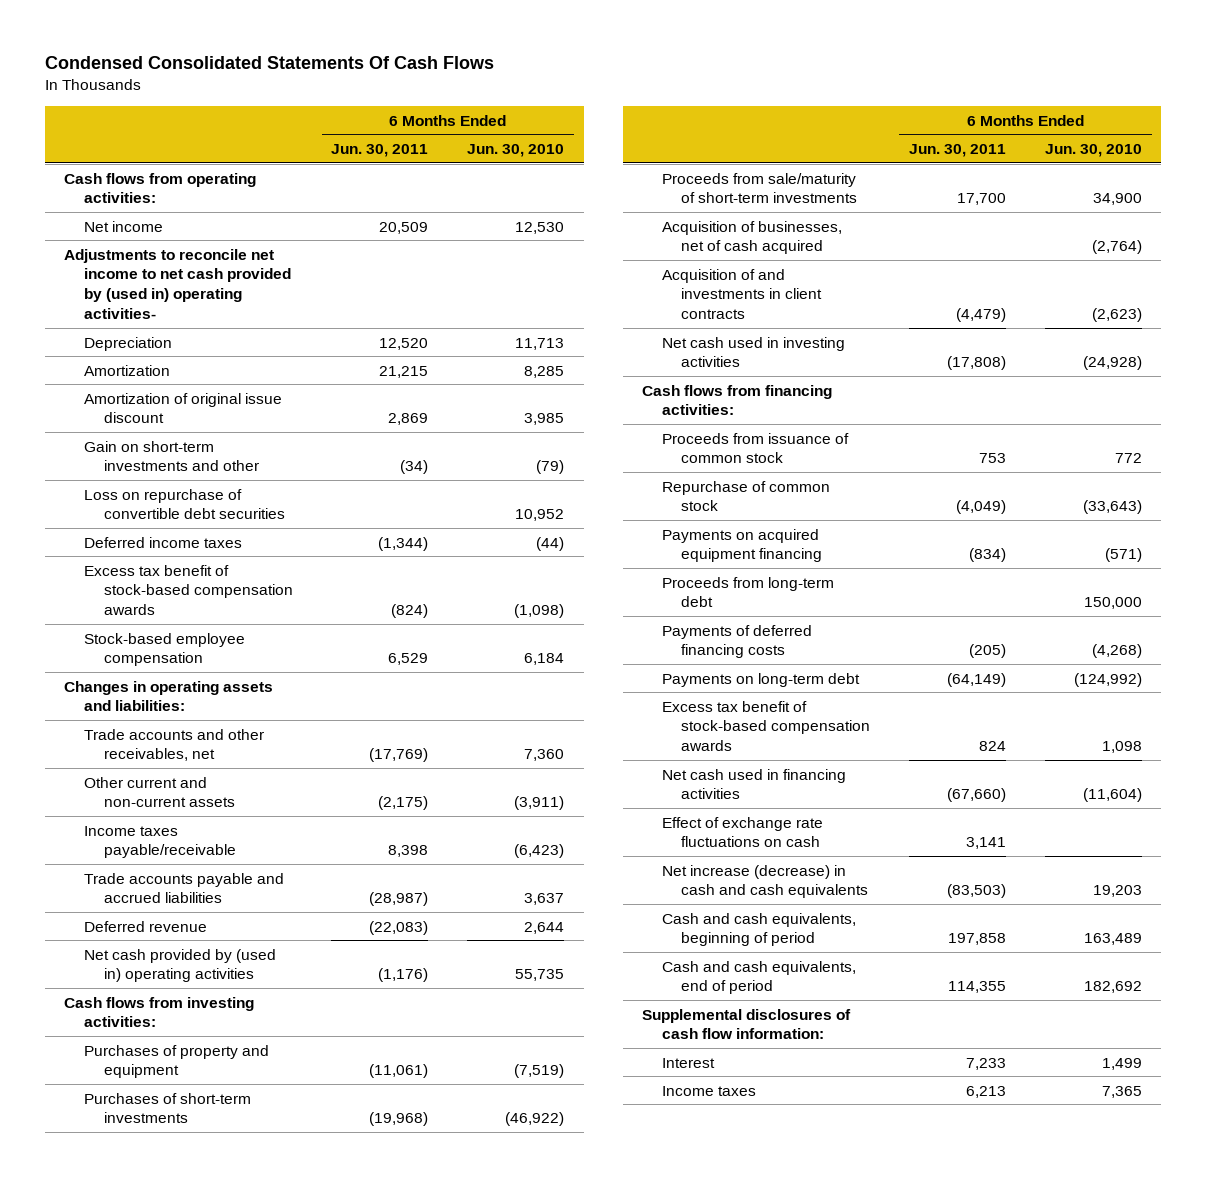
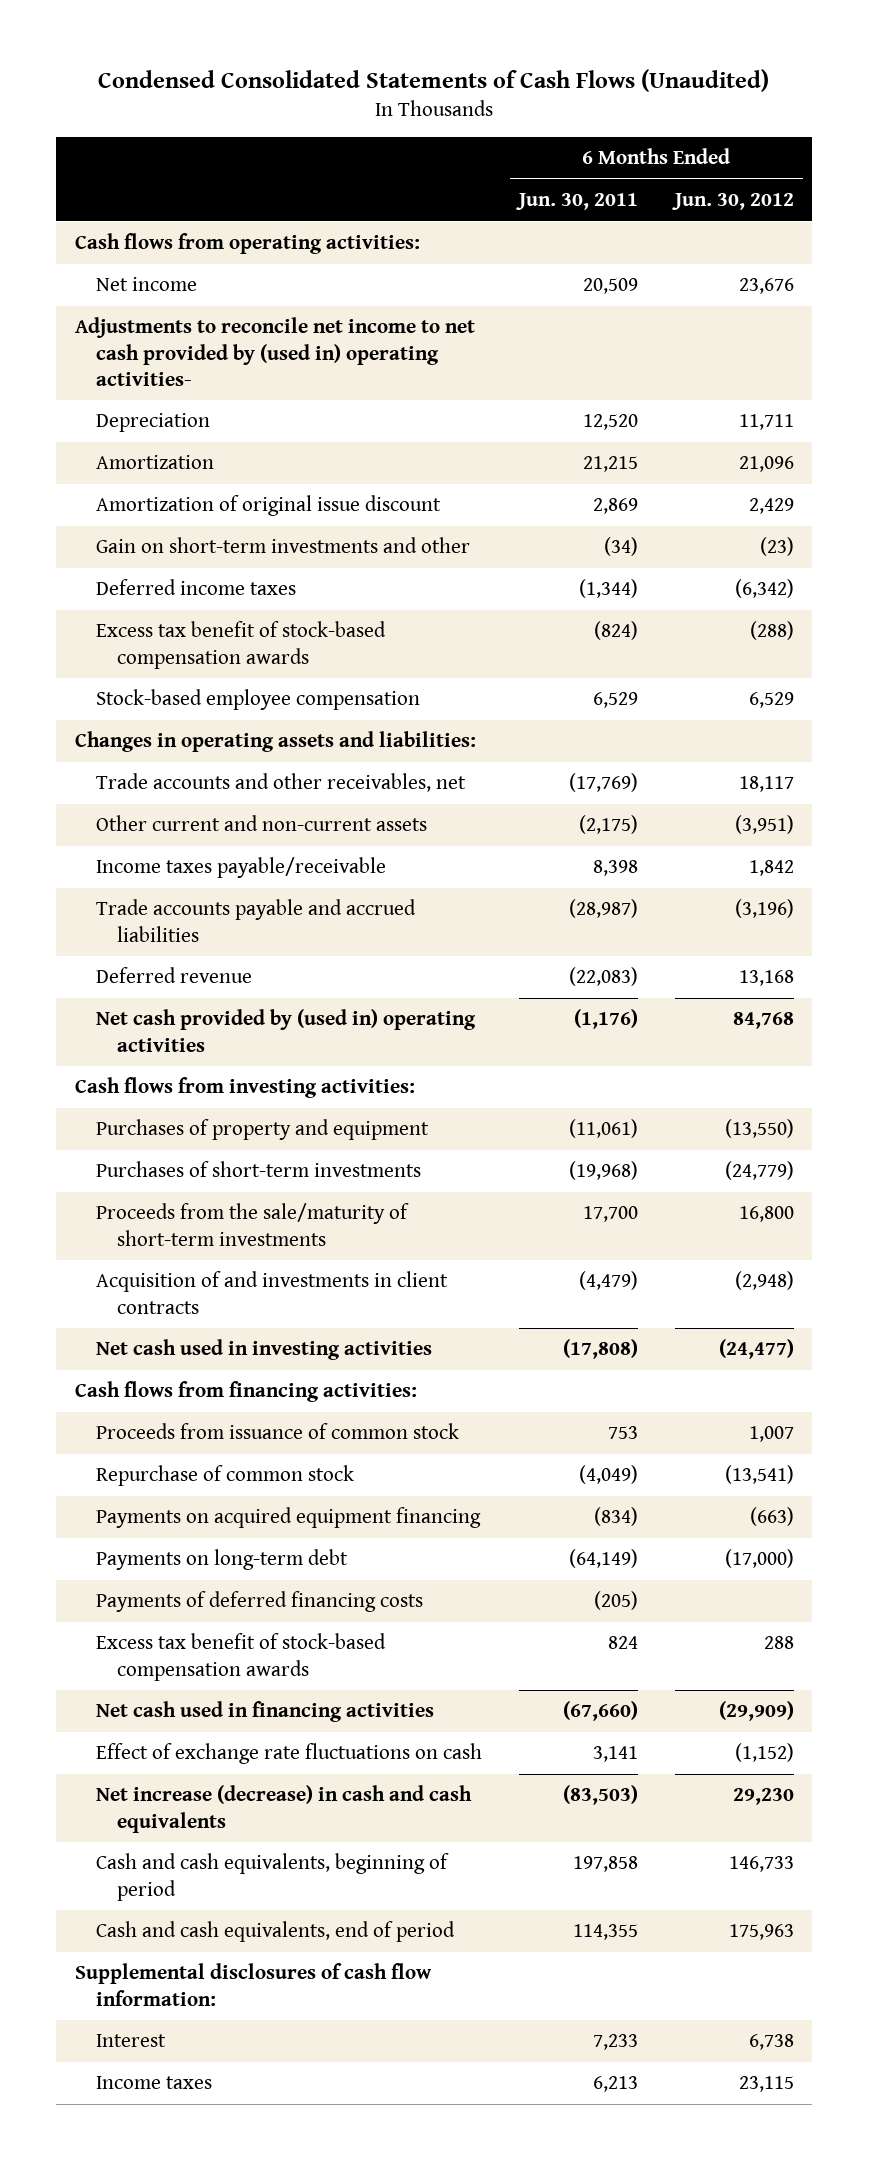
- Condensed Consolidated Statements Of Cash Flows
+ Condensed Consolidated Statements of Cash Flows (Unaudited)
- | 6 Months Ended Jun. 30, 2011 | 6 Months Ended Jun. 30, 2010
+ | 6 Months Ended Jun. 30, 2011 | 6 Months Ended Jun. 30, 2012
- Loss on repurchase of convertible debt securities | | 10,952
- Proceeds from sale/maturity of short-term investments | 17,700 | 34,900
- Acquisition of businesses, net of cash acquired | | (2,764)
+ Proceeds from the sale/maturity of short-term investments | 17,700 | 16,800
- Proceeds from long-term debt | | 150,000
moved down: Payments of deferred financing costs | (205) |

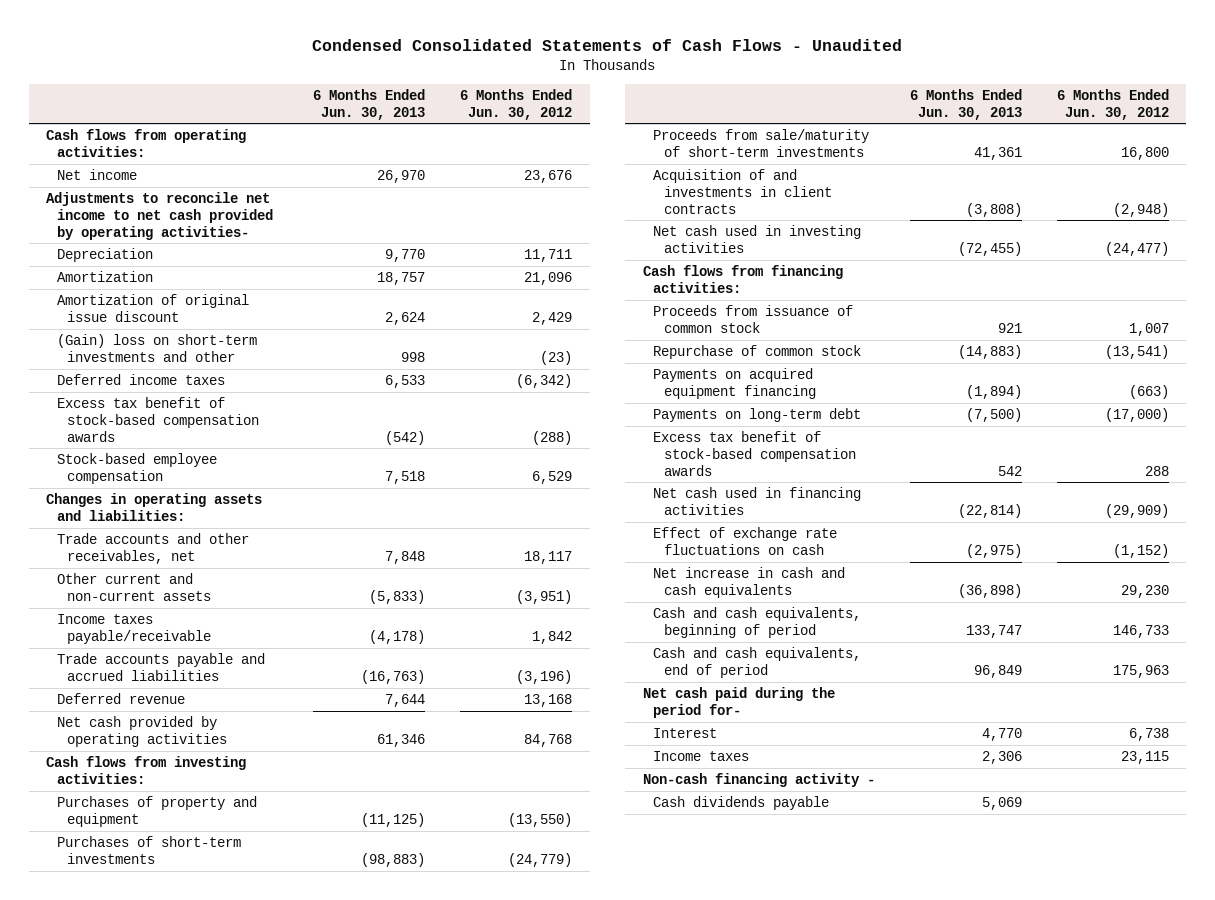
- Condensed Consolidated Statements of Cash Flows (Unaudited)
+ Condensed Consolidated Statements of Cash Flows - Unaudited
- | 6 Months Ended Jun. 30, 2011 | 6 Months Ended Jun. 30, 2012
+ | 6 Months Ended Jun. 30, 2013 | 6 Months Ended Jun. 30, 2012
- Adjustments to reconcile net income to net cash provided by (used in) operating activities-
+ Adjustments to reconcile net income to net cash provided by operating activities-
- Gain on short-term investments and other | (34) | (23)
+ (Gain) loss on short-term investments and other | 998 | (23)
- Net cash provided by (used in) operating activities | (1,176) | 84,768
+ Net cash provided by operating activities | 61,346 | 84,768
- Proceeds from the sale/maturity of short-term investments | 17,700 | 16,800
+ Proceeds from sale/maturity of short-term investments | 41,361 | 16,800
- Payments of deferred financing costs | (205) |
- Net increase (decrease) in cash and cash equivalents | (83,503) | 29,230
+ Net increase in cash and cash equivalents | (36,898) | 29,230
- Supplemental disclosures of cash flow information:
+ Net cash paid during the period for-
+ Non-cash financing activity -
+ Cash dividends payable | 5,069 |

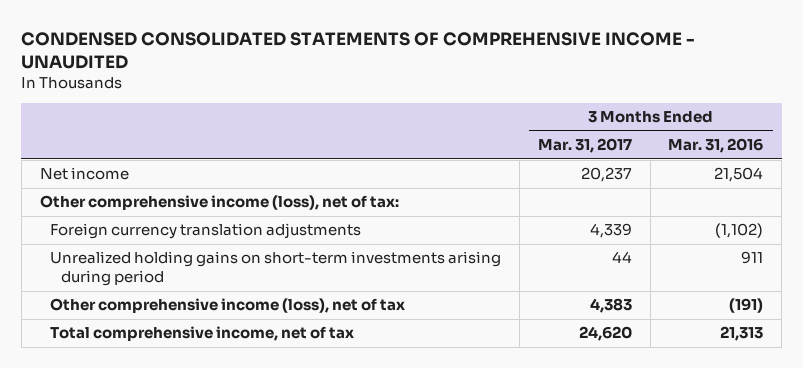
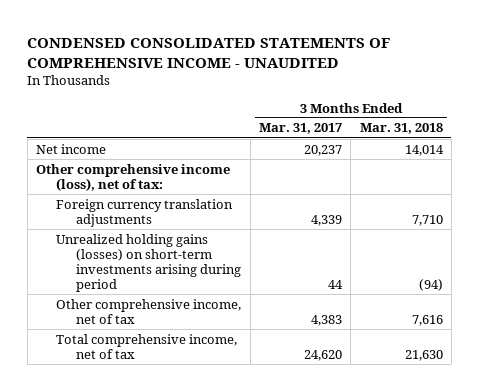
- | 3 Months Ended Mar. 31, 2017 | 3 Months Ended Mar. 31, 2016
+ | 3 Months Ended Mar. 31, 2017 | 3 Months Ended Mar. 31, 2018
- Unrealized holding gains on short-term investments arising during period | 44 | 911
- Other comprehensive income (loss), net of tax | 4,383 | (191)
+ Unrealized holding gains (losses) on short-term investments arising during period | 44 | (94)
+ Other comprehensive income, net of tax | 4,383 | 7,616

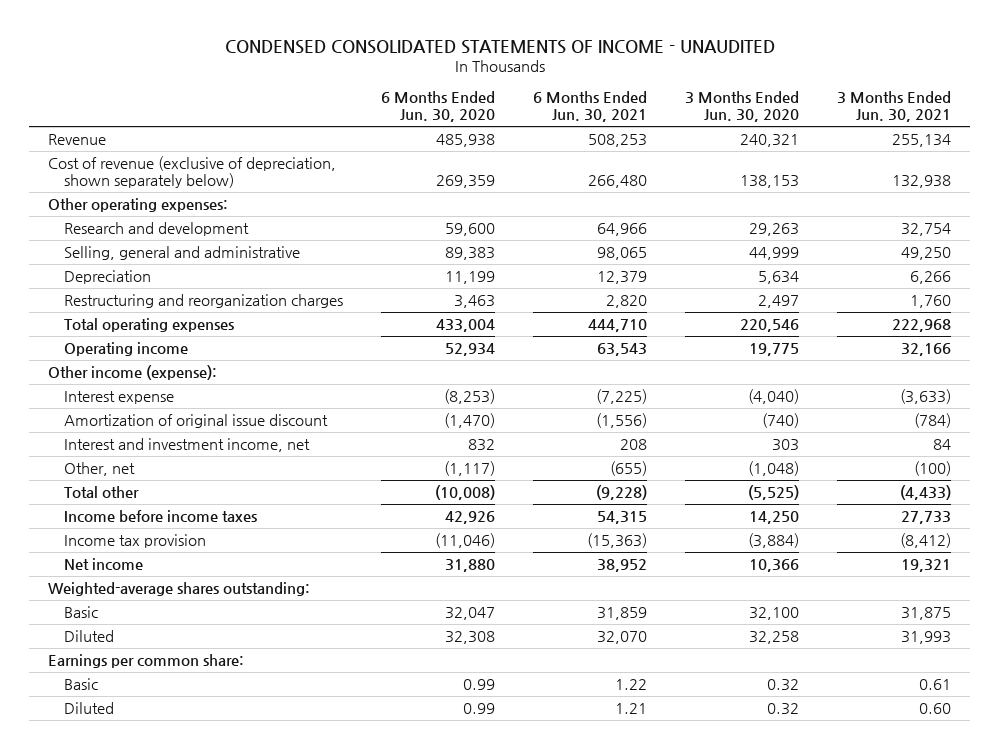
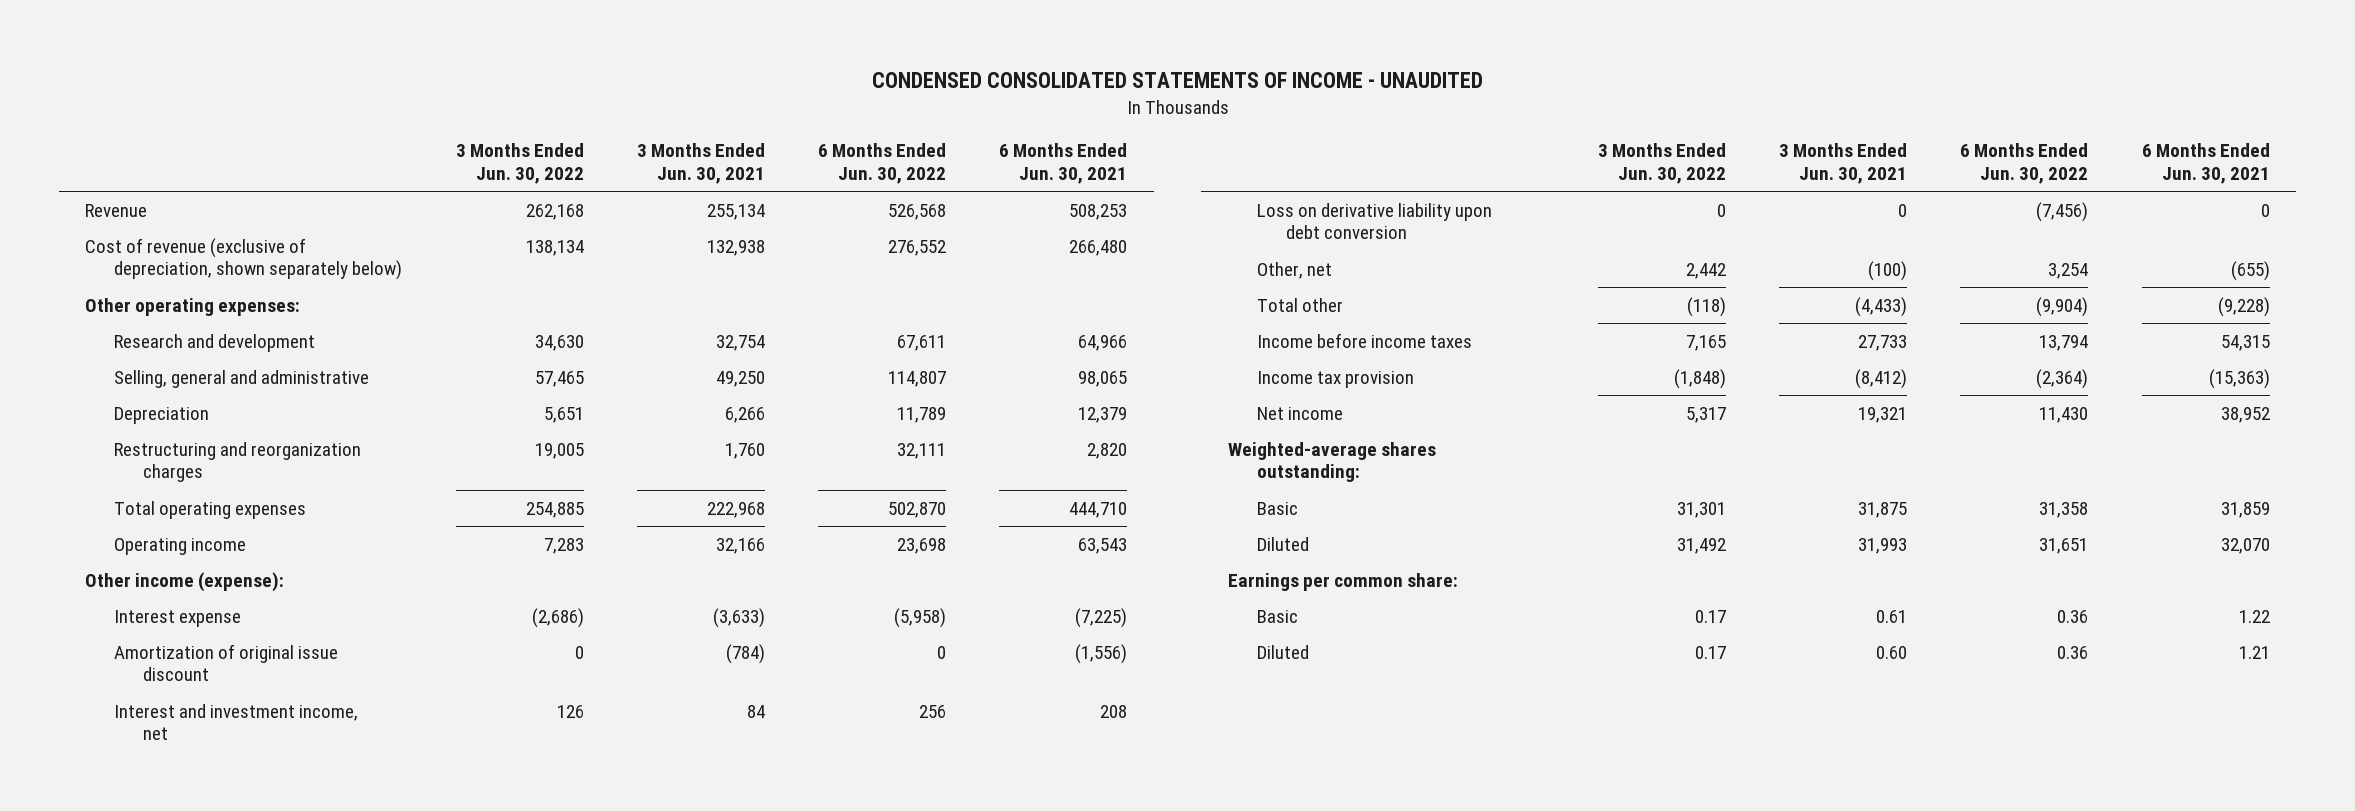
- | 6 Months Ended Jun. 30, 2020 | 6 Months Ended Jun. 30, 2021 | 3 Months Ended Jun. 30, 2020 | 3 Months Ended Jun. 30, 2021
+ | 3 Months Ended Jun. 30, 2022 | 3 Months Ended Jun. 30, 2021 | 6 Months Ended Jun. 30, 2022 | 6 Months Ended Jun. 30, 2021
+ Loss on derivative liability upon debt conversion | 0 | 0 | (7,456) | 0

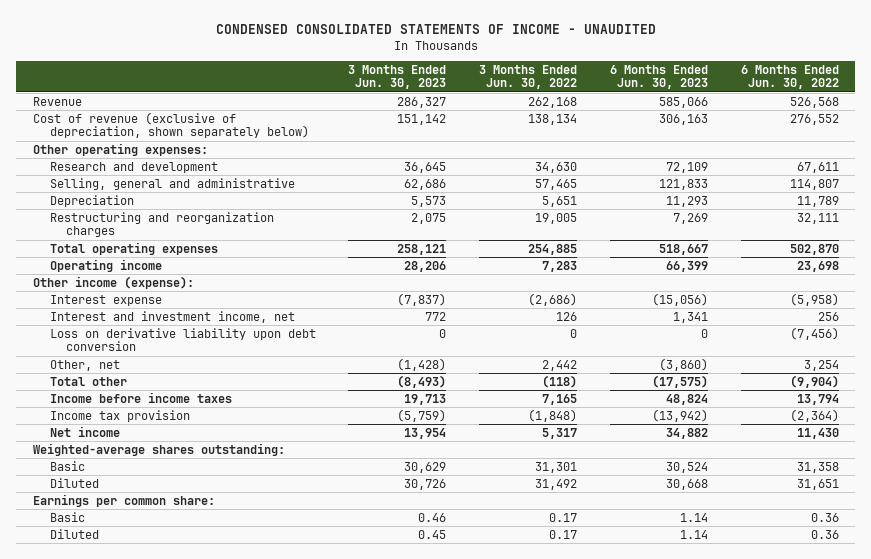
- | 3 Months Ended Jun. 30, 2022 | 3 Months Ended Jun. 30, 2021 | 6 Months Ended Jun. 30, 2022 | 6 Months Ended Jun. 30, 2021
+ | 3 Months Ended Jun. 30, 2023 | 3 Months Ended Jun. 30, 2022 | 6 Months Ended Jun. 30, 2023 | 6 Months Ended Jun. 30, 2022
- Amortization of original issue discount | 0 | (784) | 0 | (1,556)

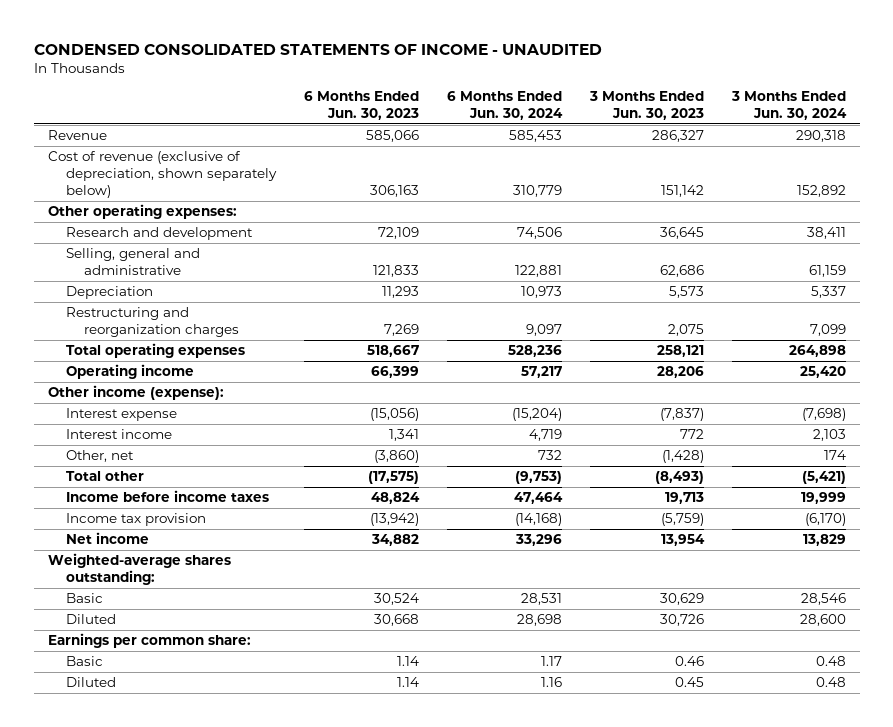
- | 3 Months Ended Jun. 30, 2023 | 3 Months Ended Jun. 30, 2022 | 6 Months Ended Jun. 30, 2023 | 6 Months Ended Jun. 30, 2022
+ | 6 Months Ended Jun. 30, 2023 | 6 Months Ended Jun. 30, 2024 | 3 Months Ended Jun. 30, 2023 | 3 Months Ended Jun. 30, 2024
- Interest and investment income, net | 772 | 126 | 1,341 | 256
- Loss on derivative liability upon debt conversion | 0 | 0 | 0 | (7,456)
+ Interest income | 1,341 | 4,719 | 772 | 2,103

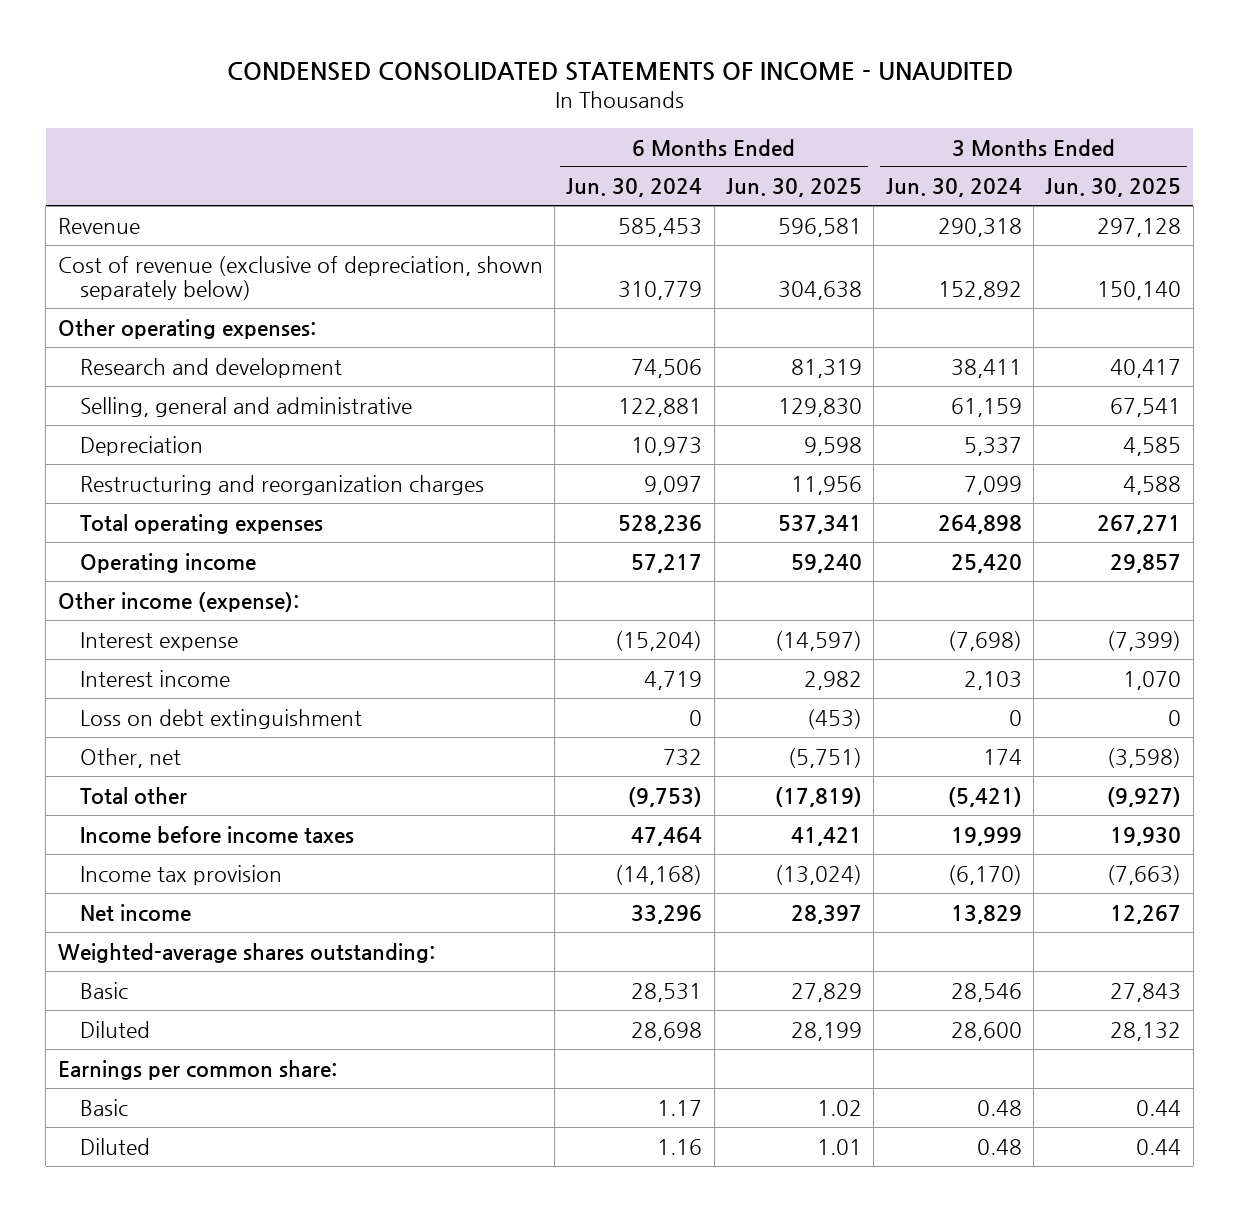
- | 6 Months Ended Jun. 30, 2023 | 6 Months Ended Jun. 30, 2024 | 3 Months Ended Jun. 30, 2023 | 3 Months Ended Jun. 30, 2024
+ | 6 Months Ended Jun. 30, 2024 | 6 Months Ended Jun. 30, 2025 | 3 Months Ended Jun. 30, 2024 | 3 Months Ended Jun. 30, 2025
+ Loss on debt extinguishment | 0 | (453) | 0 | 0

